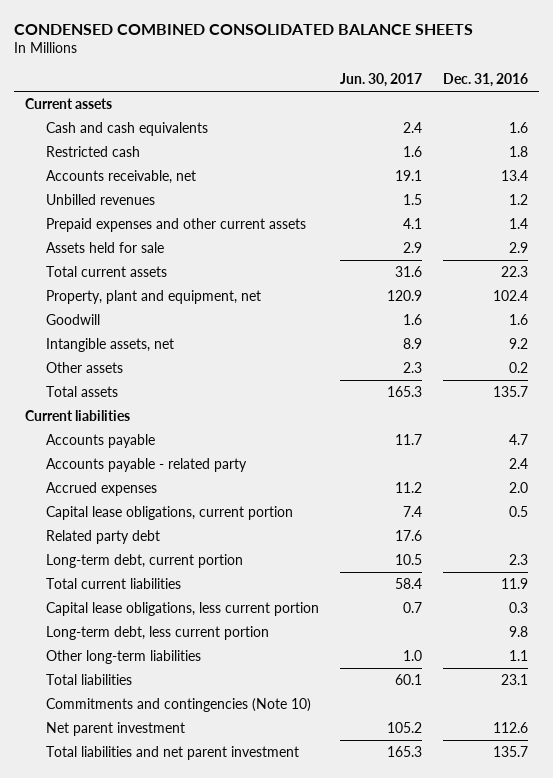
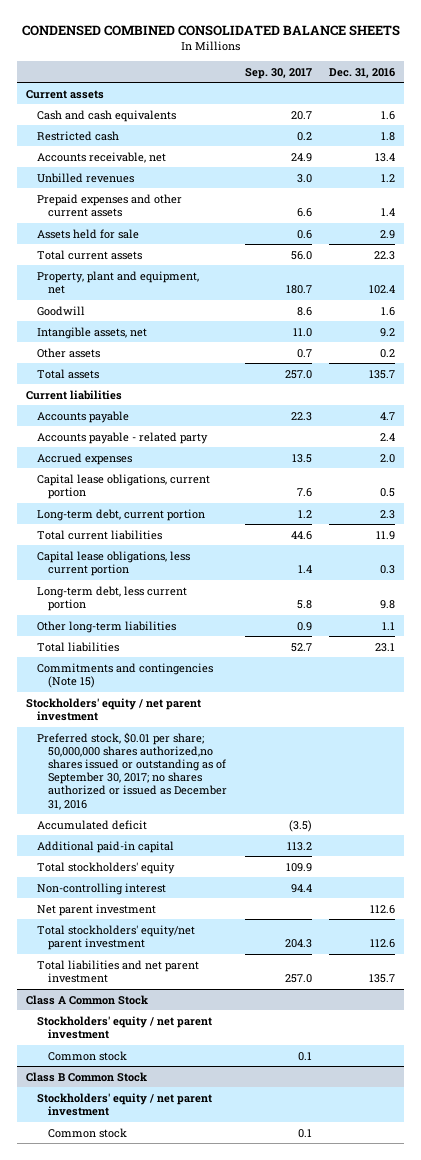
- | Jun. 30, 2017 | Dec. 31, 2016
+ | Sep. 30, 2017 | Dec. 31, 2016
- Related party debt | 17.6 |
- Commitments and contingencies (Note 10)
+ Commitments and contingencies (Note 15)
+ Stockholders' equity / net parent investment
+ Preferred stock, $0.01 per share; 50,000,000 shares authorized,no shares issued or outstanding as of September 30, 2017; no shares authorized or issued as December 31, 2016
+ Accumulated deficit | (3.5) |
+ Additional paid-in capital | 113.2 |
+ Total stockholders' equity | 109.9 |
+ Non-controlling interest | 94.4 |
+ Total stockholders' equity/net parent investment | 204.3 | 112.6
+ Class A Common Stock
+ Stockholders' equity / net parent investment
+ Common stock | 0.1 |
+ Class B Common Stock
+ Stockholders' equity / net parent investment
+ Common stock | 0.1 |

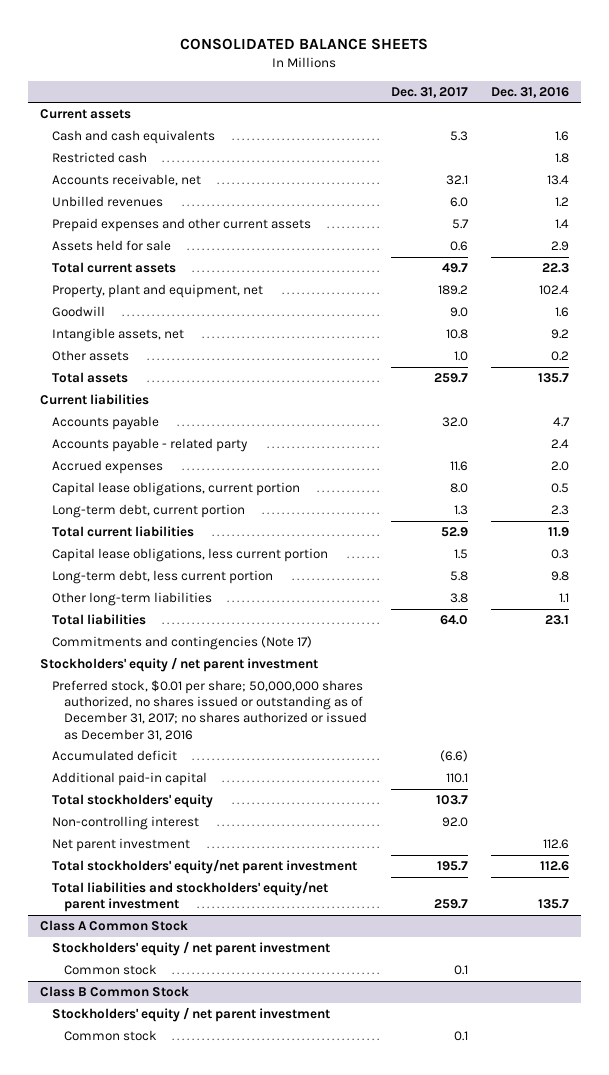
- CONDENSED COMBINED CONSOLIDATED BALANCE SHEETS
+ CONSOLIDATED BALANCE SHEETS
- | Sep. 30, 2017 | Dec. 31, 2016
+ | Dec. 31, 2017 | Dec. 31, 2016
- Commitments and contingencies (Note 15)
+ Commitments and contingencies (Note 17)
- Preferred stock, $0.01 per share; 50,000,000 shares authorized,no shares issued or outstanding as of September 30, 2017; no shares authorized or issued as December 31, 2016
+ Preferred stock, $0.01 per share; 50,000,000 shares authorized, no shares issued or outstanding as of December 31, 2017; no shares authorized or issued as December 31, 2016
- Total liabilities and net parent investment | 257.0 | 135.7
+ Total liabilities and stockholders' equity/net parent investment | 259.7 | 135.7

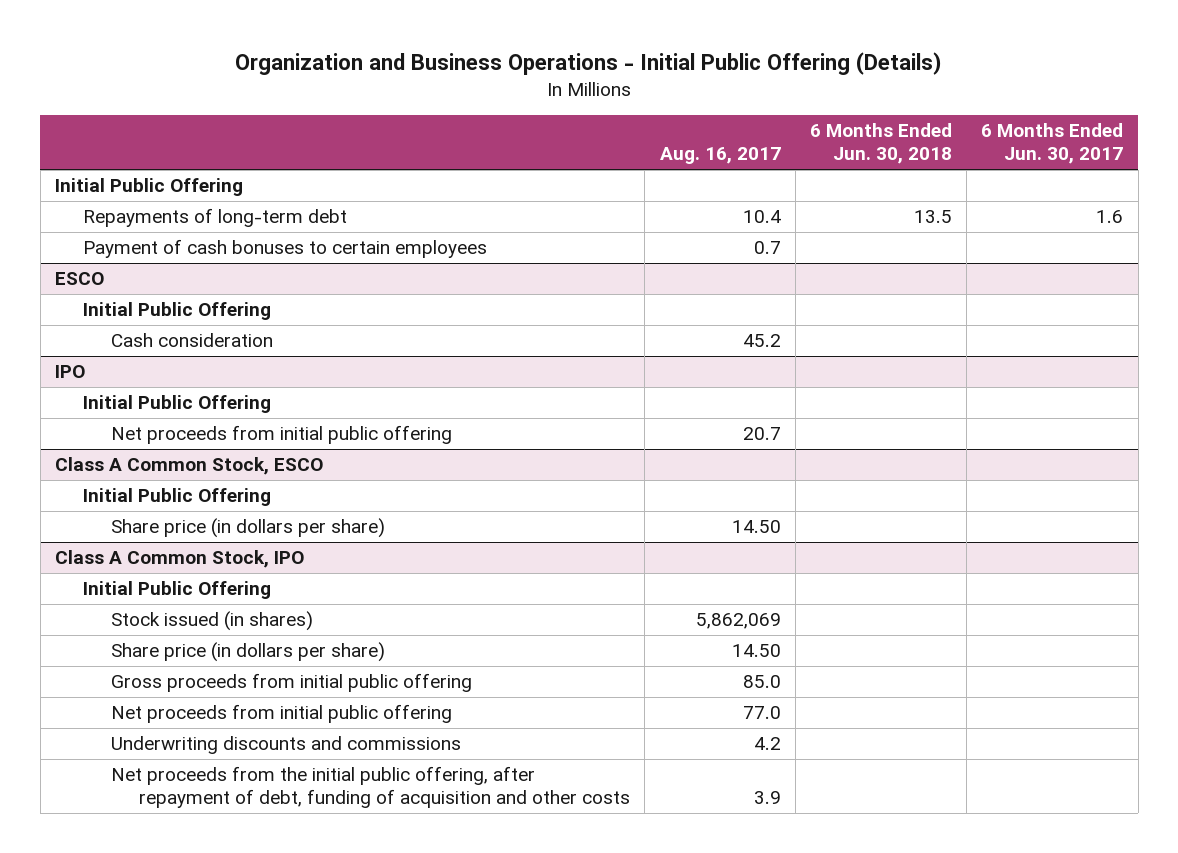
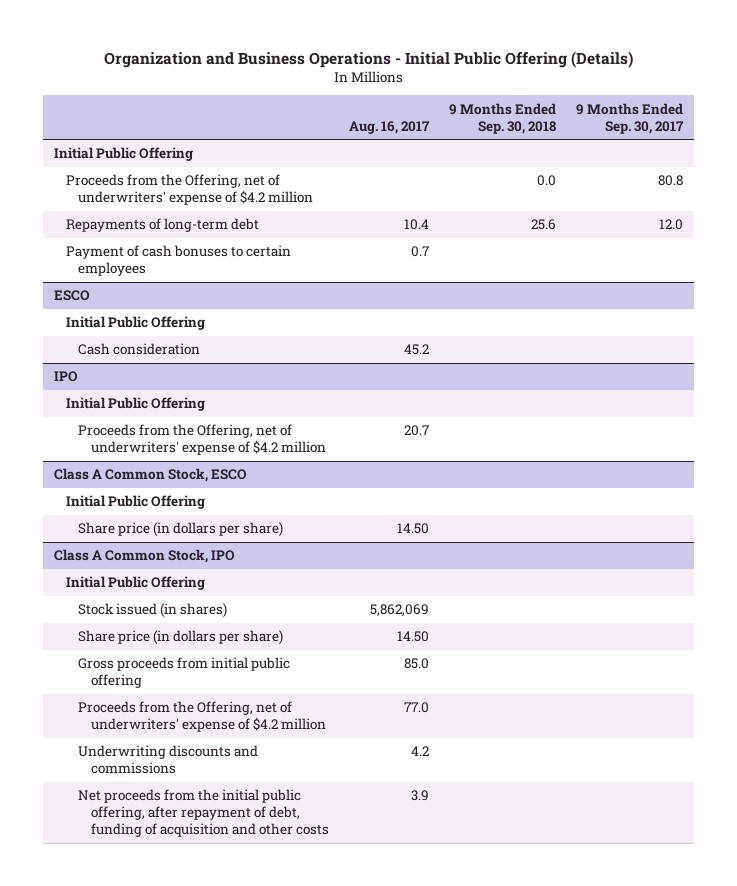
- | Aug. 16, 2017 | 6 Months Ended Jun. 30, 2018 | 6 Months Ended Jun. 30, 2017
+ | Aug. 16, 2017 | 9 Months Ended Sep. 30, 2018 | 9 Months Ended Sep. 30, 2017
+ Proceeds from the Offering, net of underwriters' expense of $4.2 million | | 0.0 | 80.8
@ IPO
- Net proceeds from initial public offering | 20.7 | |
+ Proceeds from the Offering, net of underwriters' expense of $4.2 million | 20.7 | |
@ Class A Common Stock, IPO
- Net proceeds from initial public offering | 77.0 | |
+ Proceeds from the Offering, net of underwriters' expense of $4.2 million | 77.0 | |

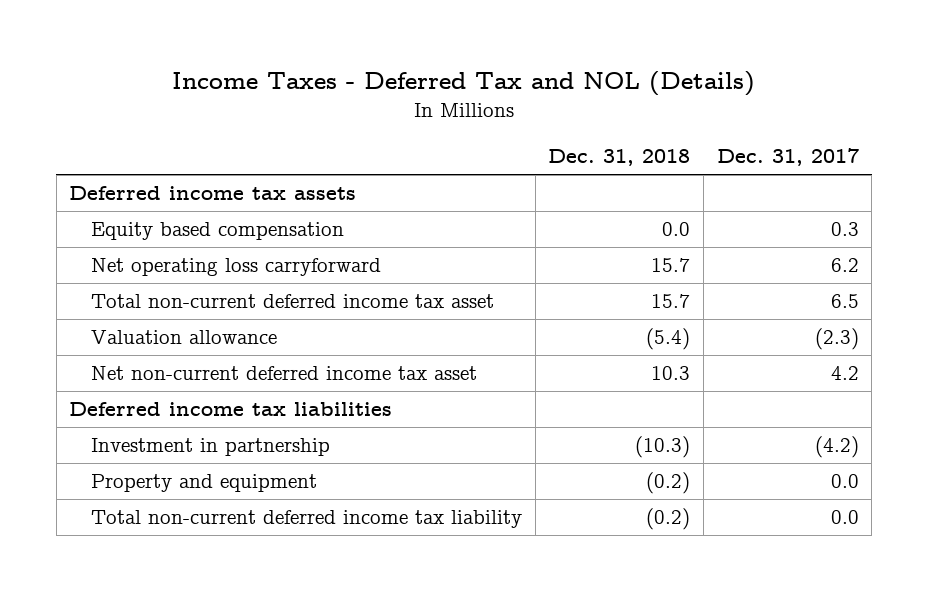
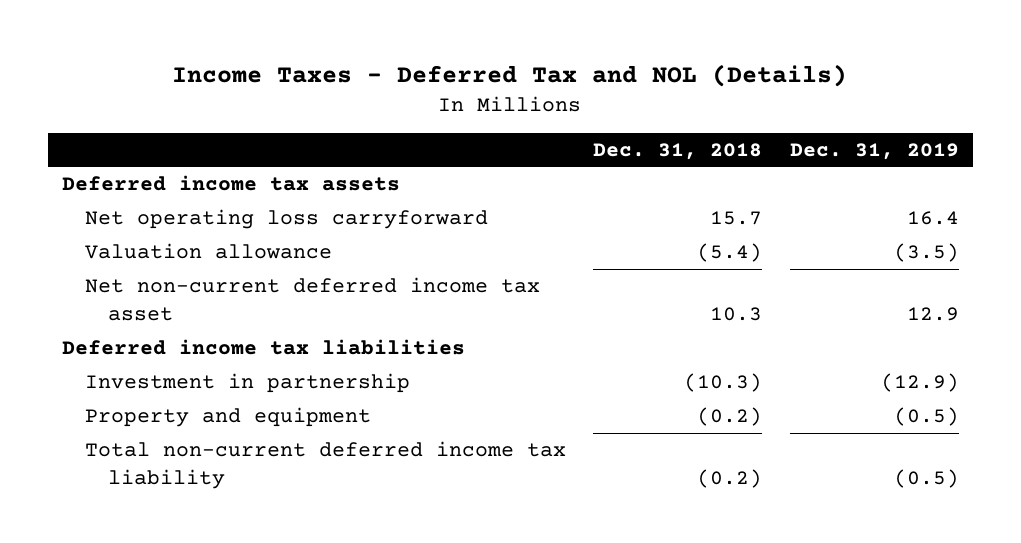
- | Dec. 31, 2018 | Dec. 31, 2017
+ | Dec. 31, 2018 | Dec. 31, 2019
- Equity based compensation | 0.0 | 0.3
- Total non-current deferred income tax asset | 15.7 | 6.5

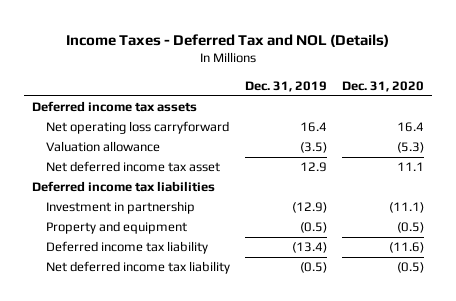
- | Dec. 31, 2018 | Dec. 31, 2019
+ | Dec. 31, 2019 | Dec. 31, 2020
- Net non-current deferred income tax asset | 10.3 | 12.9
+ Net deferred income tax asset | 12.9 | 11.1
- Total non-current deferred income tax liability | (0.2) | (0.5)
+ Deferred income tax liability | (13.4) | (11.6)
+ Net deferred income tax liability | (0.5) | (0.5)

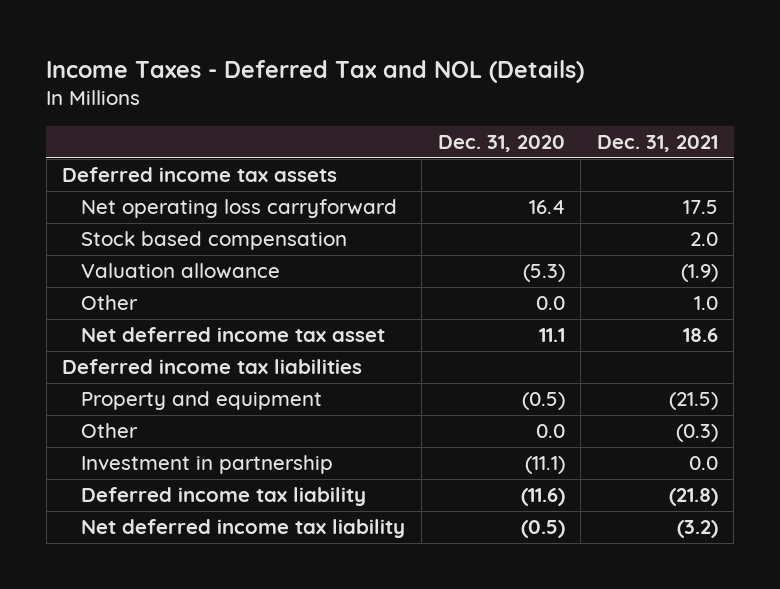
- | Dec. 31, 2019 | Dec. 31, 2020
+ | Dec. 31, 2020 | Dec. 31, 2021
+ Stock based compensation | | 2.0
+ Other | 0.0 | 1.0
+ Other | 0.0 | (0.3)
moved down: Investment in partnership | (11.1) | 0.0

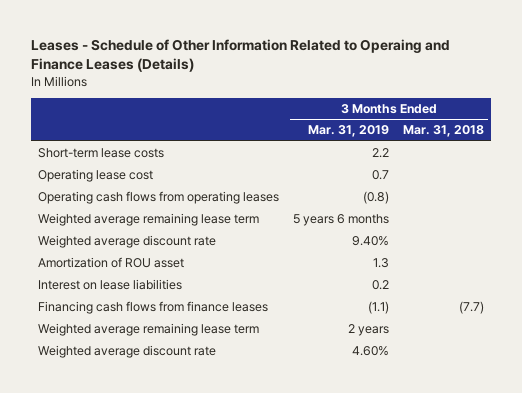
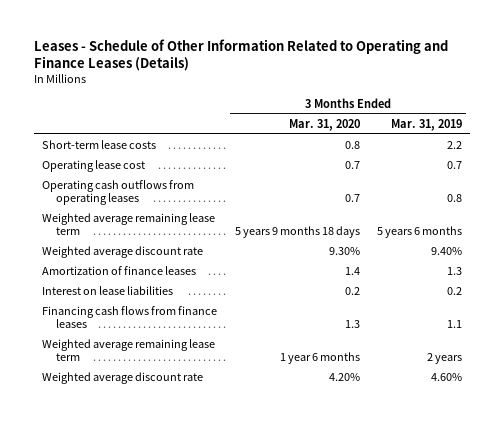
- Leases - Schedule of Other Information Related to Operaing and Finance Leases (Details)
+ Leases - Schedule of Other Information Related to Operating and Finance Leases (Details)
- | 3 Months Ended Mar. 31, 2019 | 3 Months Ended Mar. 31, 2018
+ | 3 Months Ended Mar. 31, 2020 | 3 Months Ended Mar. 31, 2019
- Operating cash flows from operating leases | (0.8) |
+ Operating cash outflows from operating leases | 0.7 | 0.8
- Amortization of ROU asset | 1.3 |
+ Amortization of finance leases | 1.4 | 1.3
- Financing cash flows from finance leases | (1.1) | (7.7)
+ Financing cash flows from finance leases | 1.3 | 1.1

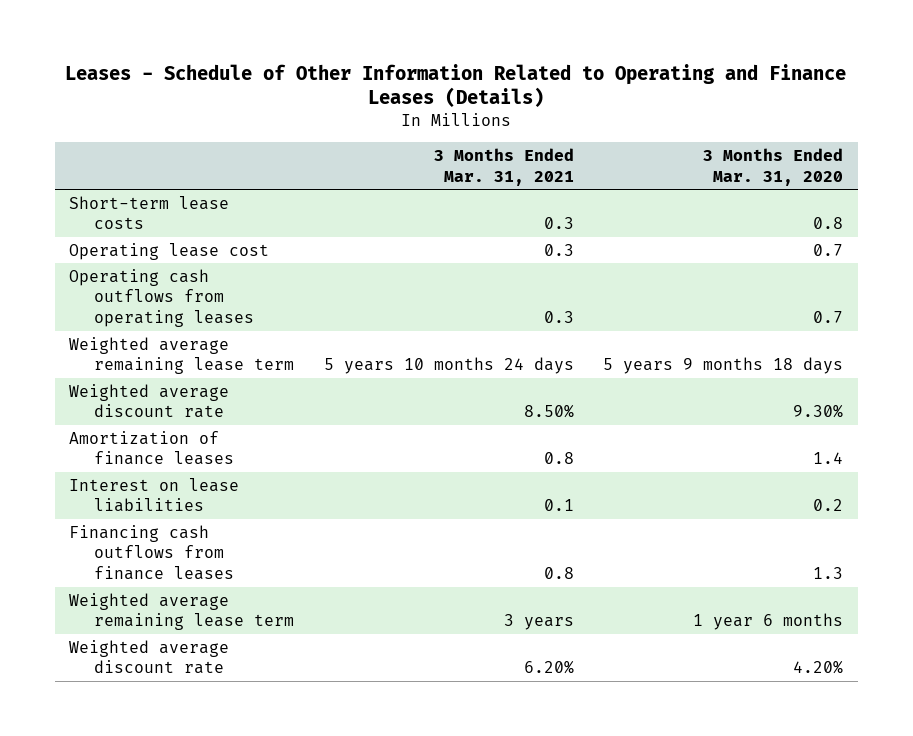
- | 3 Months Ended Mar. 31, 2020 | 3 Months Ended Mar. 31, 2019
+ | 3 Months Ended Mar. 31, 2021 | 3 Months Ended Mar. 31, 2020
- Financing cash flows from finance leases | 1.3 | 1.1
+ Financing cash outflows from finance leases | 0.8 | 1.3

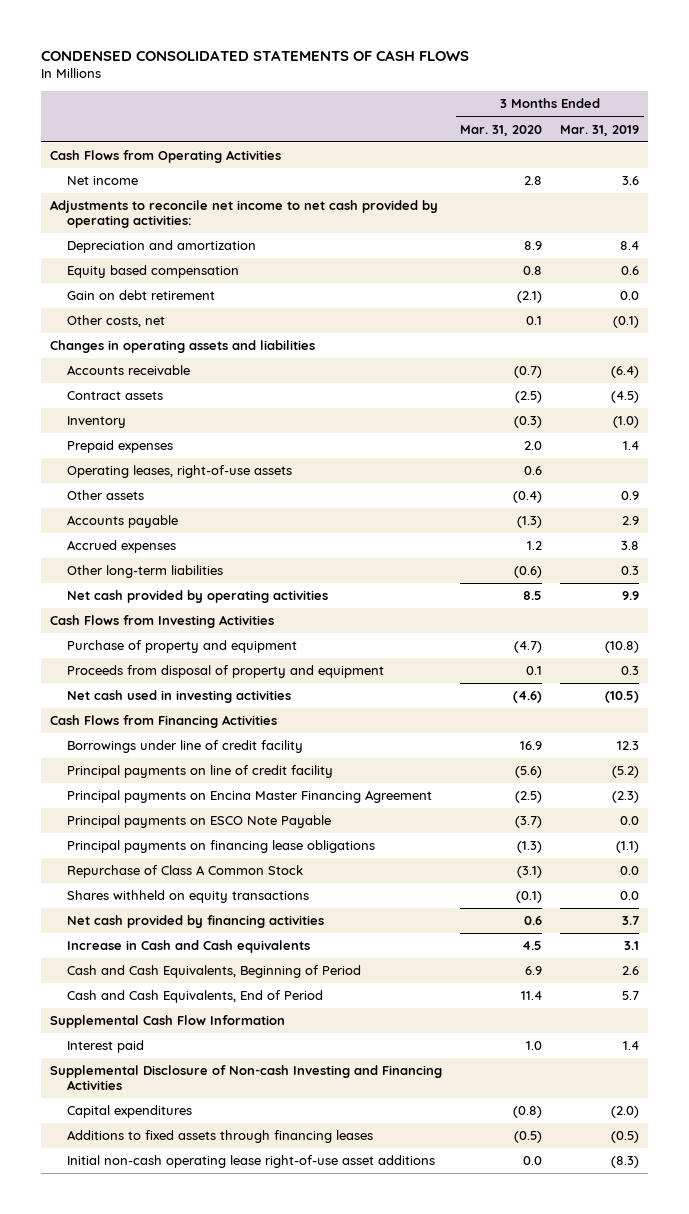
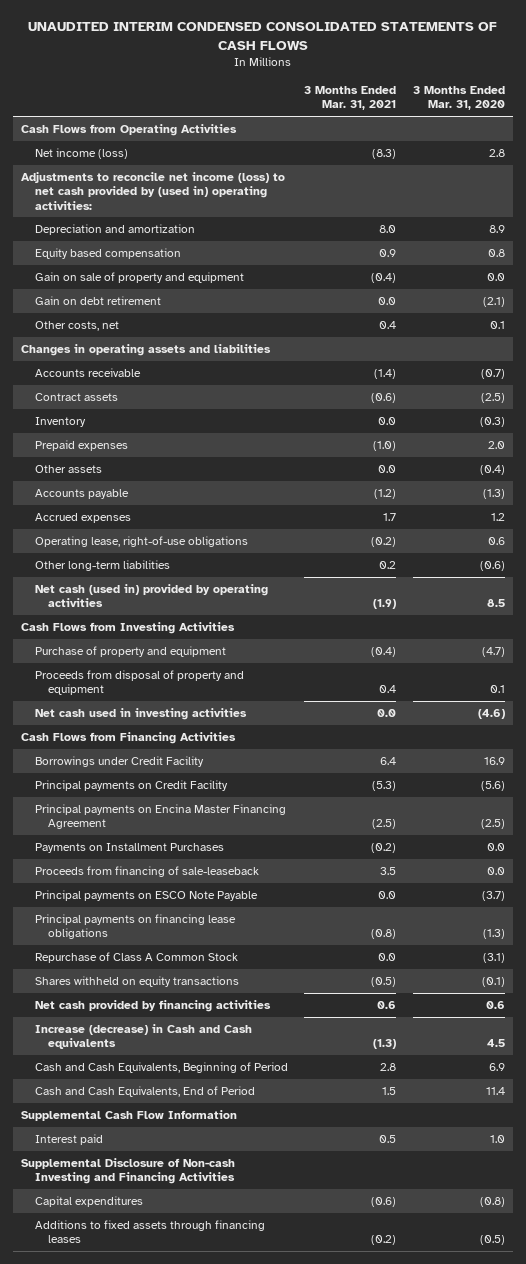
- CONDENSED CONSOLIDATED STATEMENTS OF CASH FLOWS
+ UNAUDITED INTERIM CONDENSED CONSOLIDATED STATEMENTS OF CASH FLOWS
- | 3 Months Ended Mar. 31, 2020 | 3 Months Ended Mar. 31, 2019
+ | 3 Months Ended Mar. 31, 2021 | 3 Months Ended Mar. 31, 2020
- Net income | 2.8 | 3.6
- Adjustments to reconcile net income to net cash provided by operating activities:
+ Net income (loss) | (8.3) | 2.8
+ Adjustments to reconcile net income (loss) to net cash provided by (used in) operating activities:
+ Gain on sale of property and equipment | (0.4) | 0.0
- Operating leases, right-of-use assets | 0.6 |
+ Operating lease, right-of-use obligations | (0.2) | 0.6
- Net cash provided by operating activities | 8.5 | 9.9
+ Net cash (used in) provided by operating activities | (1.9) | 8.5
- Borrowings under line of credit facility | 16.9 | 12.3
- Principal payments on line of credit facility | (5.6) | (5.2)
+ Borrowings under Credit Facility | 6.4 | 16.9
+ Principal payments on Credit Facility | (5.3) | (5.6)
+ Payments on Installment Purchases | (0.2) | 0.0
+ Proceeds from financing of sale-leaseback | 3.5 | 0.0
- Increase in Cash and Cash equivalents | 4.5 | 3.1
+ Increase (decrease) in Cash and Cash equivalents | (1.3) | 4.5
- Initial non-cash operating lease right-of-use asset additions | 0.0 | (8.3)

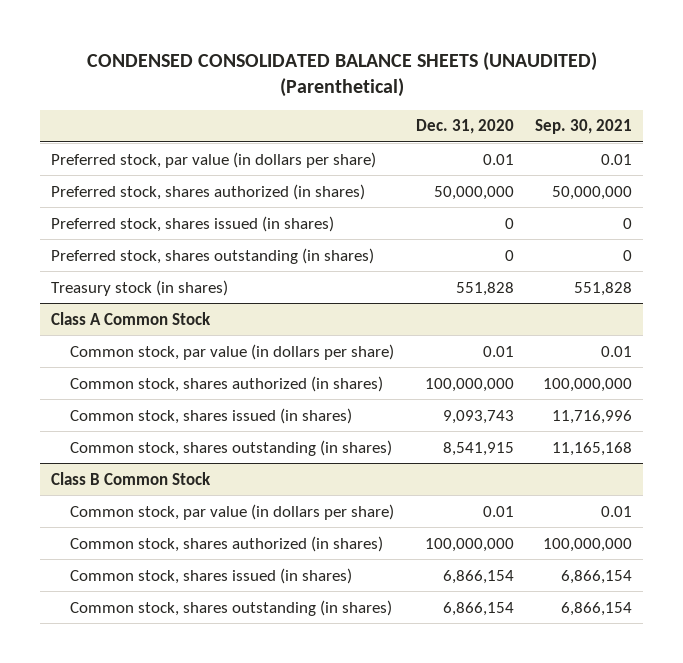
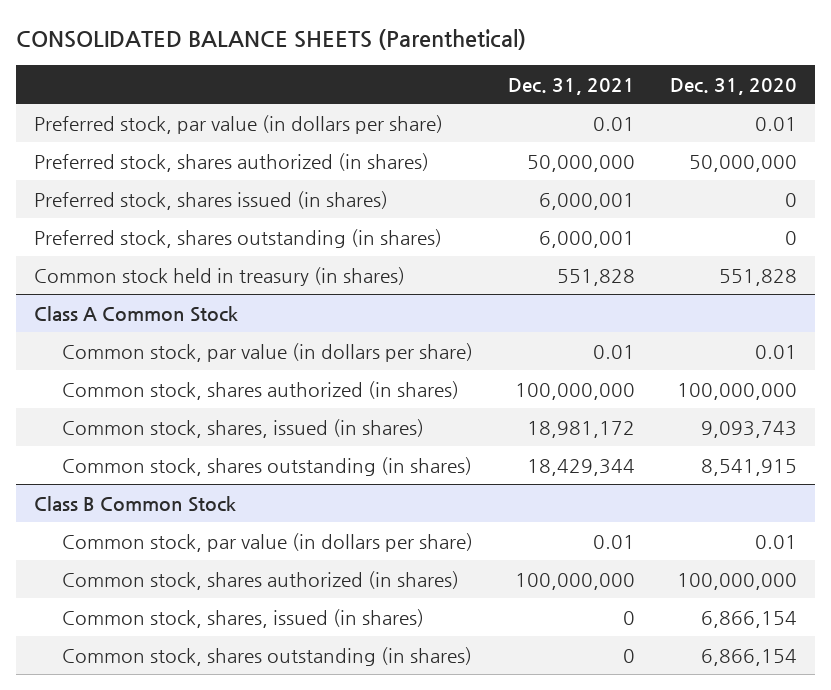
- CONDENSED CONSOLIDATED BALANCE SHEETS (UNAUDITED) (Parenthetical)
+ CONSOLIDATED BALANCE SHEETS (Parenthetical)
- | Dec. 31, 2020 | Sep. 30, 2021
+ | Dec. 31, 2021 | Dec. 31, 2020
- Treasury stock (in shares) | 551,828 | 551,828
+ Common stock held in treasury (in shares) | 551,828 | 551,828
@ Class A Common Stock
- Common stock, shares issued (in shares) | 9,093,743 | 11,716,996
+ Common stock, shares, issued (in shares) | 18,981,172 | 9,093,743
@ Class B Common Stock
- Common stock, shares issued (in shares) | 6,866,154 | 6,866,154
+ Common stock, shares, issued (in shares) | 0 | 6,866,154

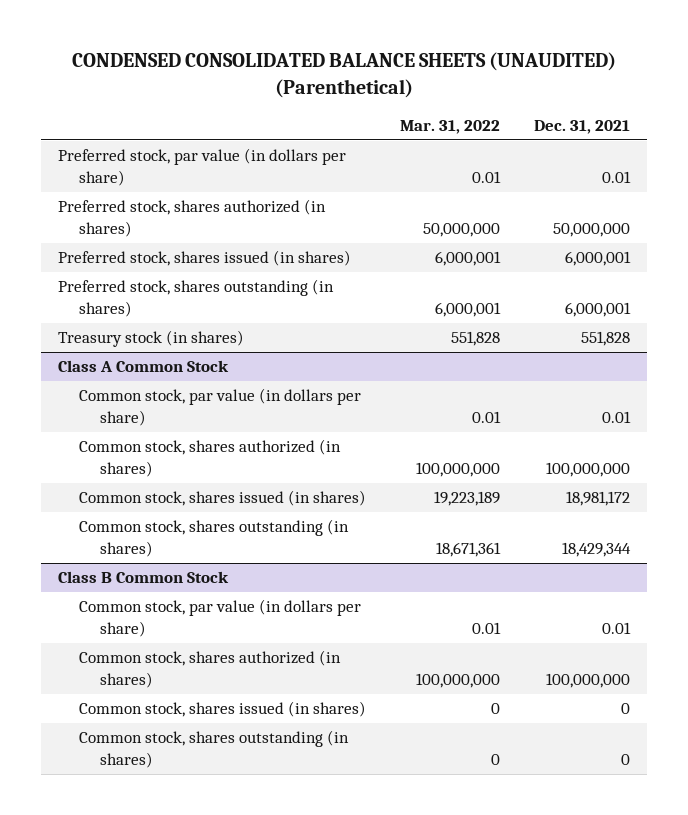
- CONSOLIDATED BALANCE SHEETS (Parenthetical)
+ CONDENSED CONSOLIDATED BALANCE SHEETS (UNAUDITED) (Parenthetical)
- | Dec. 31, 2021 | Dec. 31, 2020
+ | Mar. 31, 2022 | Dec. 31, 2021
- Common stock held in treasury (in shares) | 551,828 | 551,828
+ Treasury stock (in shares) | 551,828 | 551,828
@ Class A Common Stock
- Common stock, shares, issued (in shares) | 18,981,172 | 9,093,743
+ Common stock, shares issued (in shares) | 19,223,189 | 18,981,172
@ Class B Common Stock
- Common stock, shares, issued (in shares) | 0 | 6,866,154
+ Common stock, shares issued (in shares) | 0 | 0

